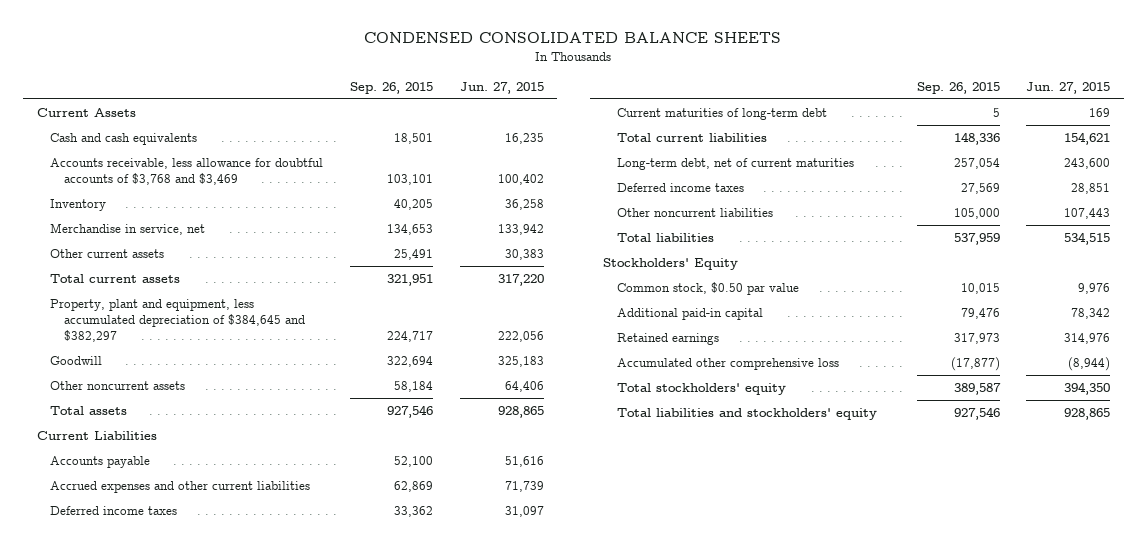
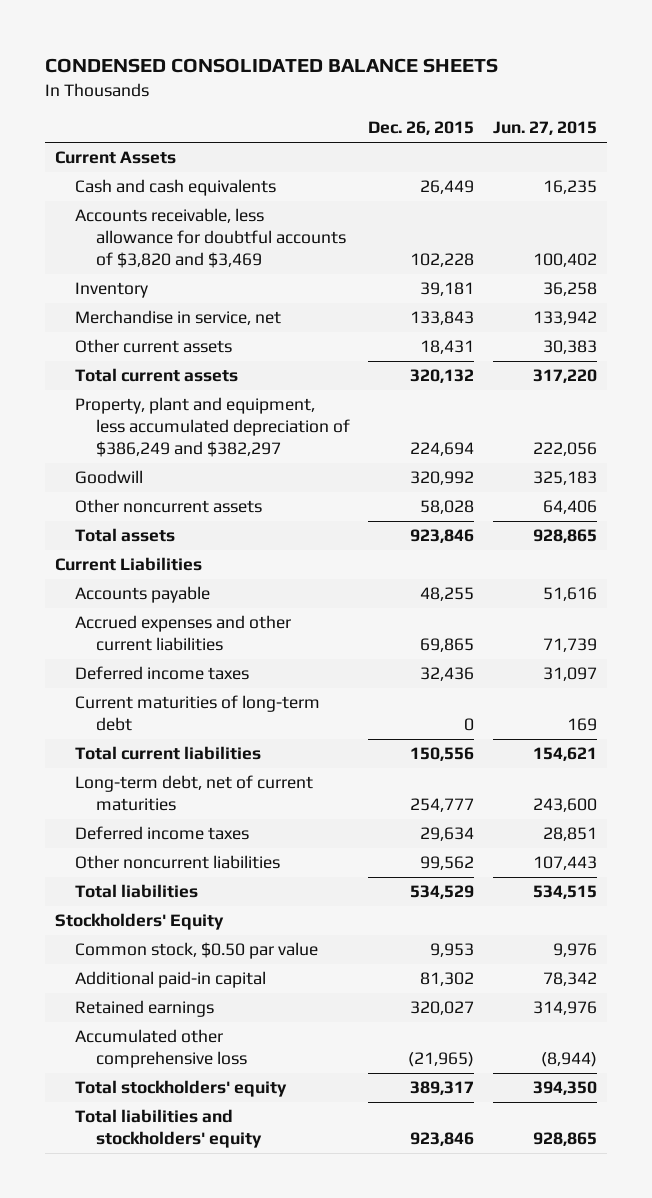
- | Sep. 26, 2015 | Jun. 27, 2015
+ | Dec. 26, 2015 | Jun. 27, 2015
- Accounts receivable, less allowance for doubtful accounts of $3,768 and $3,469 | 103,101 | 100,402
+ Accounts receivable, less allowance for doubtful accounts of $3,820 and $3,469 | 102,228 | 100,402
- Property, plant and equipment, less accumulated depreciation of $384,645 and $382,297 | 224,717 | 222,056
+ Property, plant and equipment, less accumulated depreciation of $386,249 and $382,297 | 224,694 | 222,056

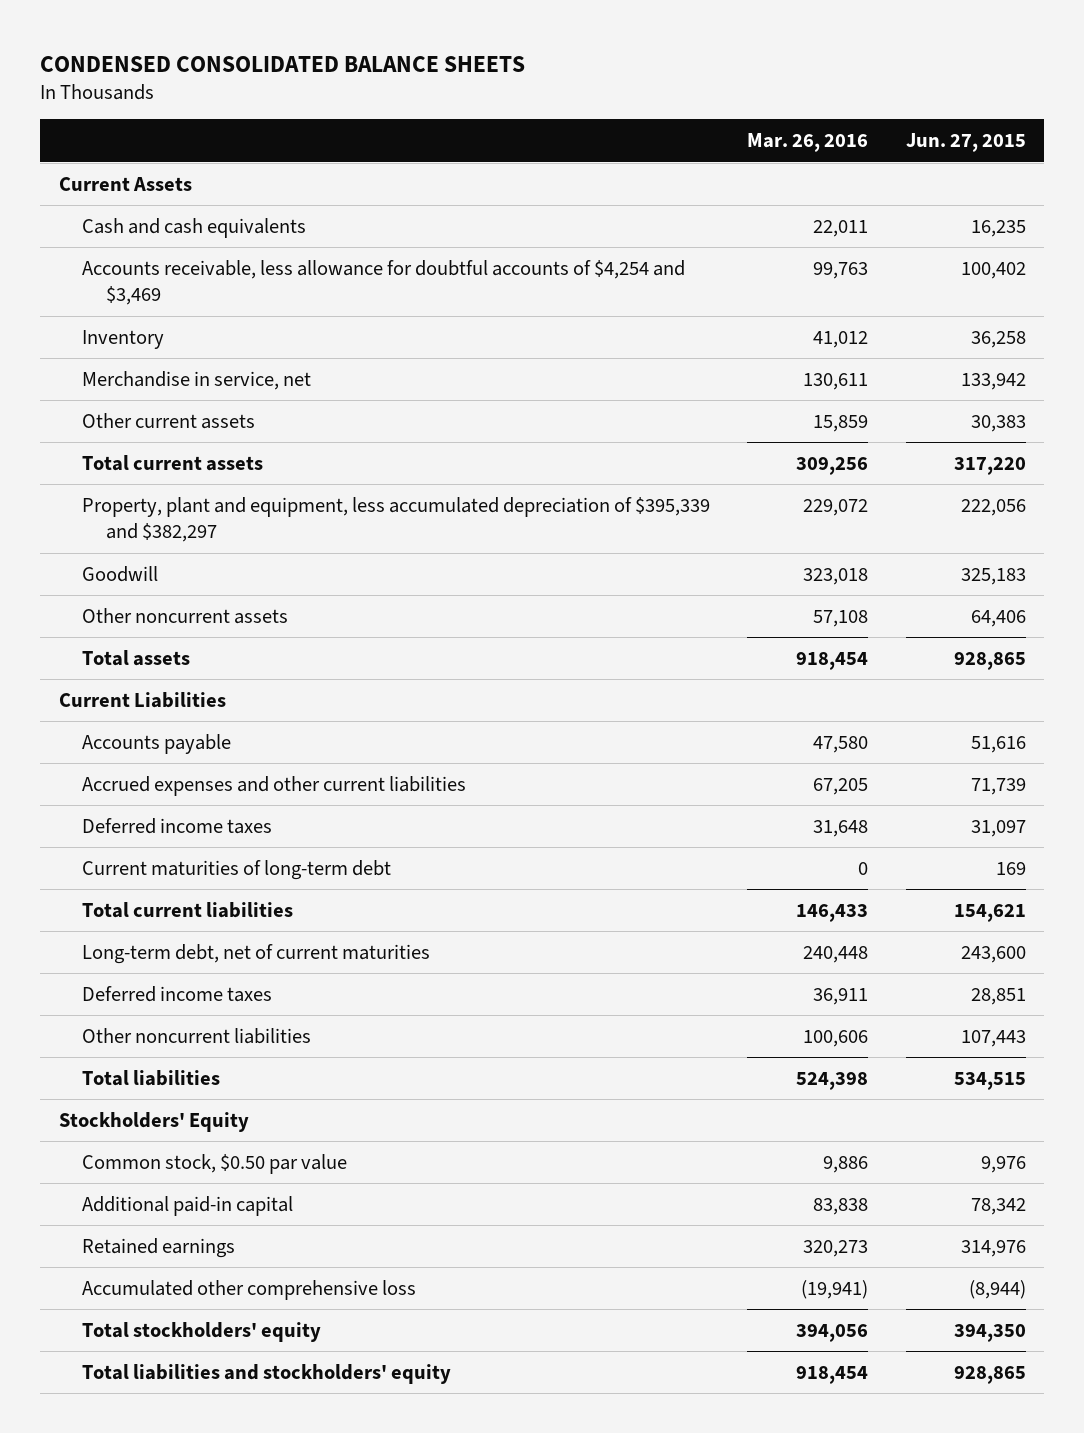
- | Dec. 26, 2015 | Jun. 27, 2015
+ | Mar. 26, 2016 | Jun. 27, 2015
- Accounts receivable, less allowance for doubtful accounts of $3,820 and $3,469 | 102,228 | 100,402
+ Accounts receivable, less allowance for doubtful accounts of $4,254 and $3,469 | 99,763 | 100,402
- Property, plant and equipment, less accumulated depreciation of $386,249 and $382,297 | 224,694 | 222,056
+ Property, plant and equipment, less accumulated depreciation of $395,339 and $382,297 | 229,072 | 222,056

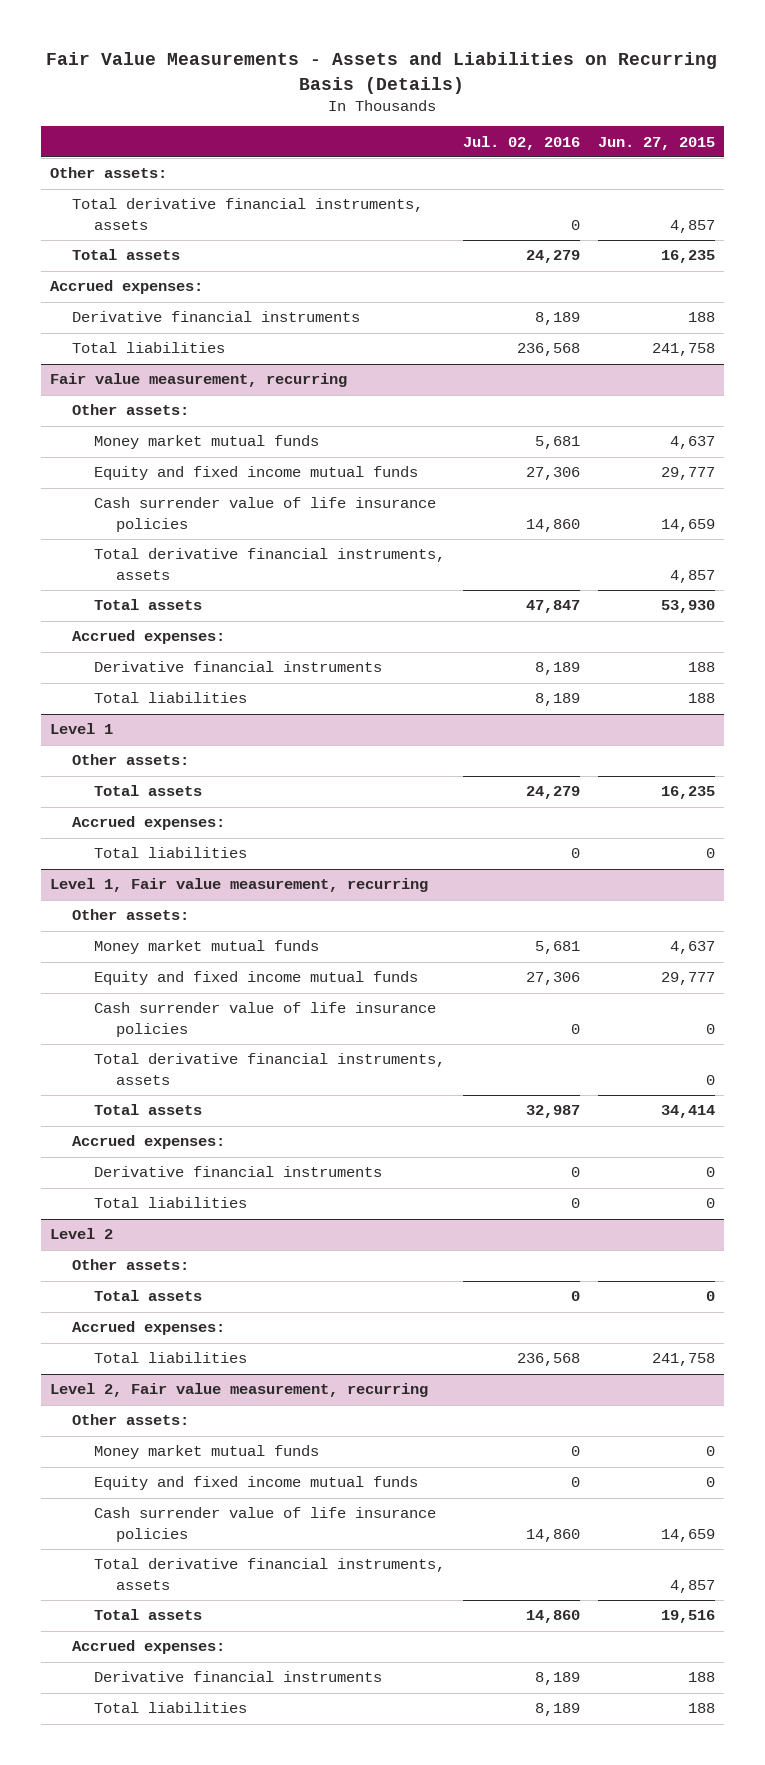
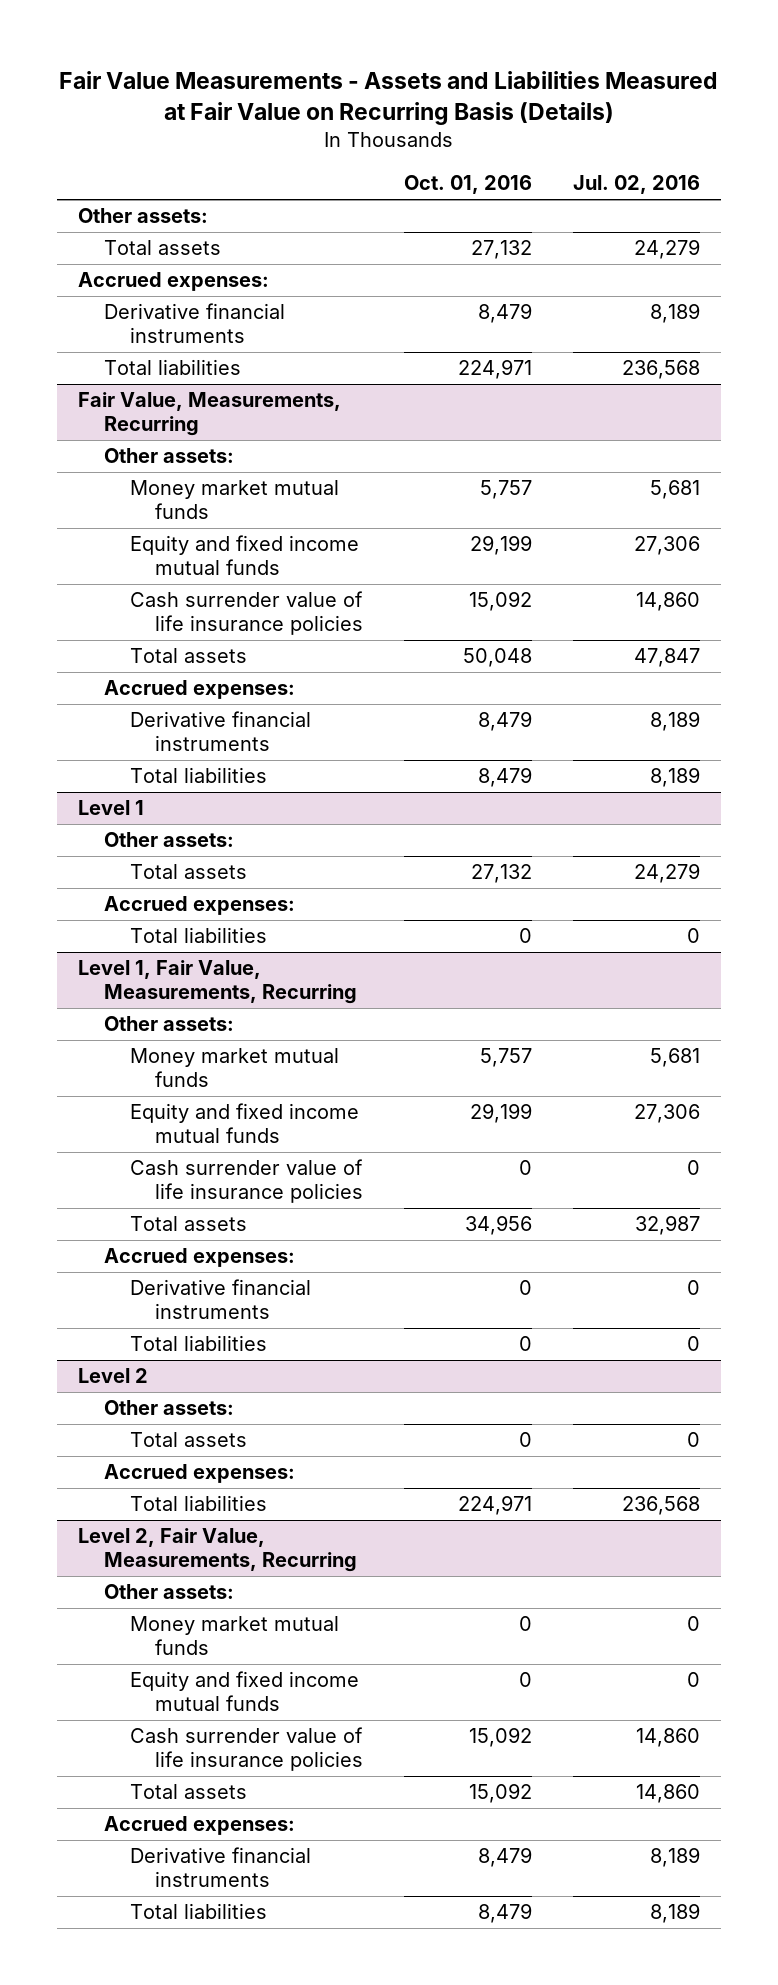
- Fair Value Measurements - Assets and Liabilities on Recurring Basis (Details)
+ Fair Value Measurements - Assets and Liabilities Measured at Fair Value on Recurring Basis (Details)
- | Jul. 02, 2016 | Jun. 27, 2015
+ | Oct. 01, 2016 | Jul. 02, 2016
- Total derivative financial instruments, assets | 0 | 4,857
- Fair value measurement, recurring
+ Fair Value, Measurements, Recurring
- Total derivative financial instruments, assets | | 4,857
- Level 1, Fair value measurement, recurring
+ Level 1, Fair Value, Measurements, Recurring
- Total derivative financial instruments, assets | | 0
- Level 2, Fair value measurement, recurring
+ Level 2, Fair Value, Measurements, Recurring
- Total derivative financial instruments, assets | | 4,857

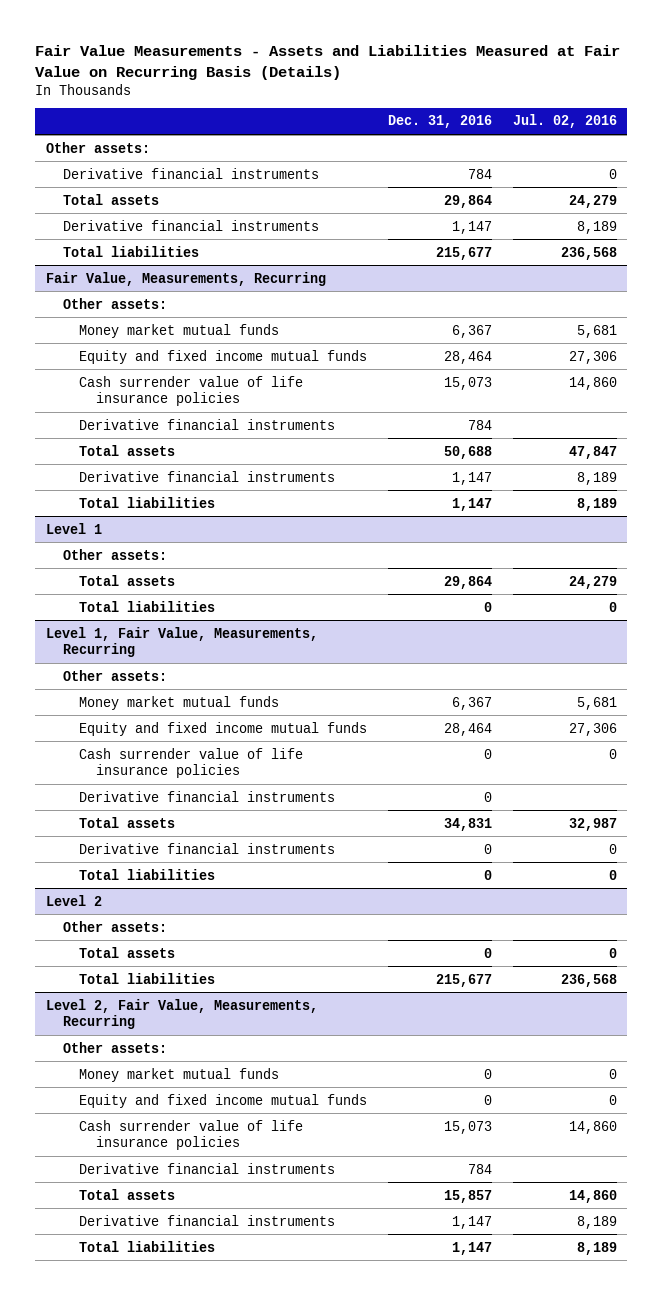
- | Oct. 01, 2016 | Jul. 02, 2016
+ | Dec. 31, 2016 | Jul. 02, 2016
+ Derivative financial instruments | 784 | 0
- Accrued expenses:
@ Fair Value, Measurements, Recurring
+ Derivative financial instruments | 784 |
- Accrued expenses:
@ Level 1
- Accrued expenses:
@ Level 1, Fair Value, Measurements, Recurring
+ Derivative financial instruments | 0 |
- Accrued expenses:
@ Level 2
- Accrued expenses:
@ Level 2, Fair Value, Measurements, Recurring
+ Derivative financial instruments | 784 |
- Accrued expenses:

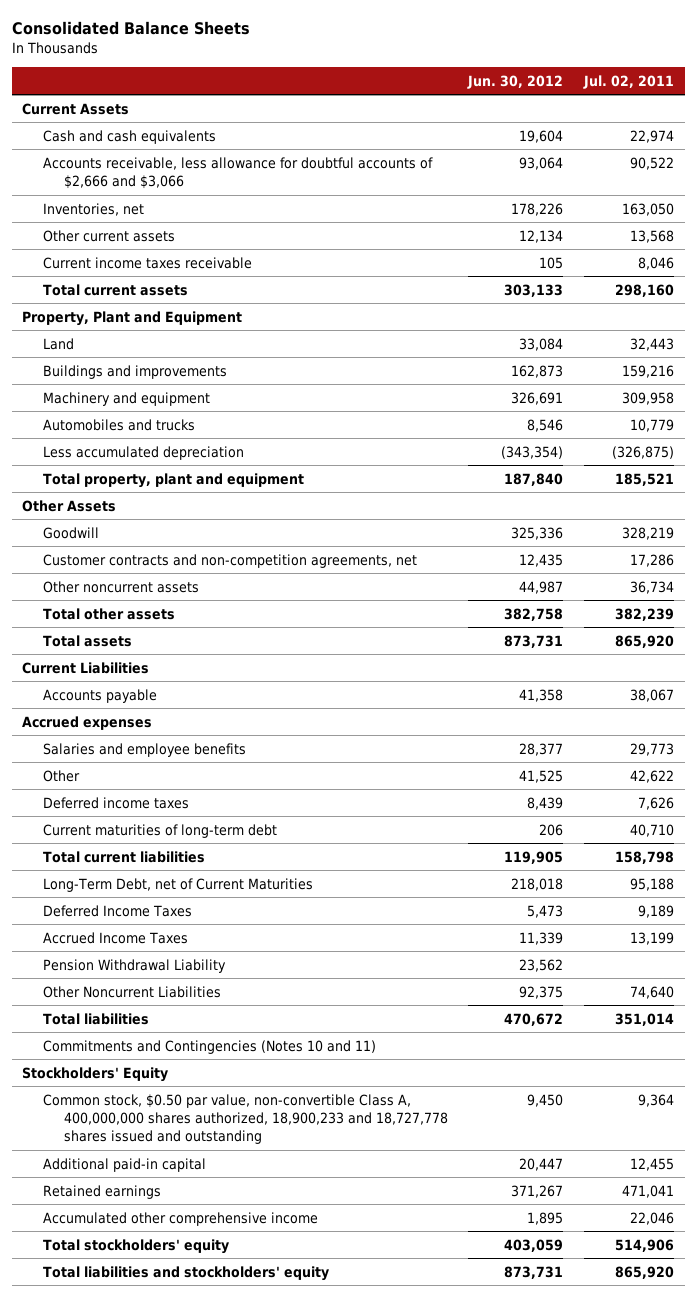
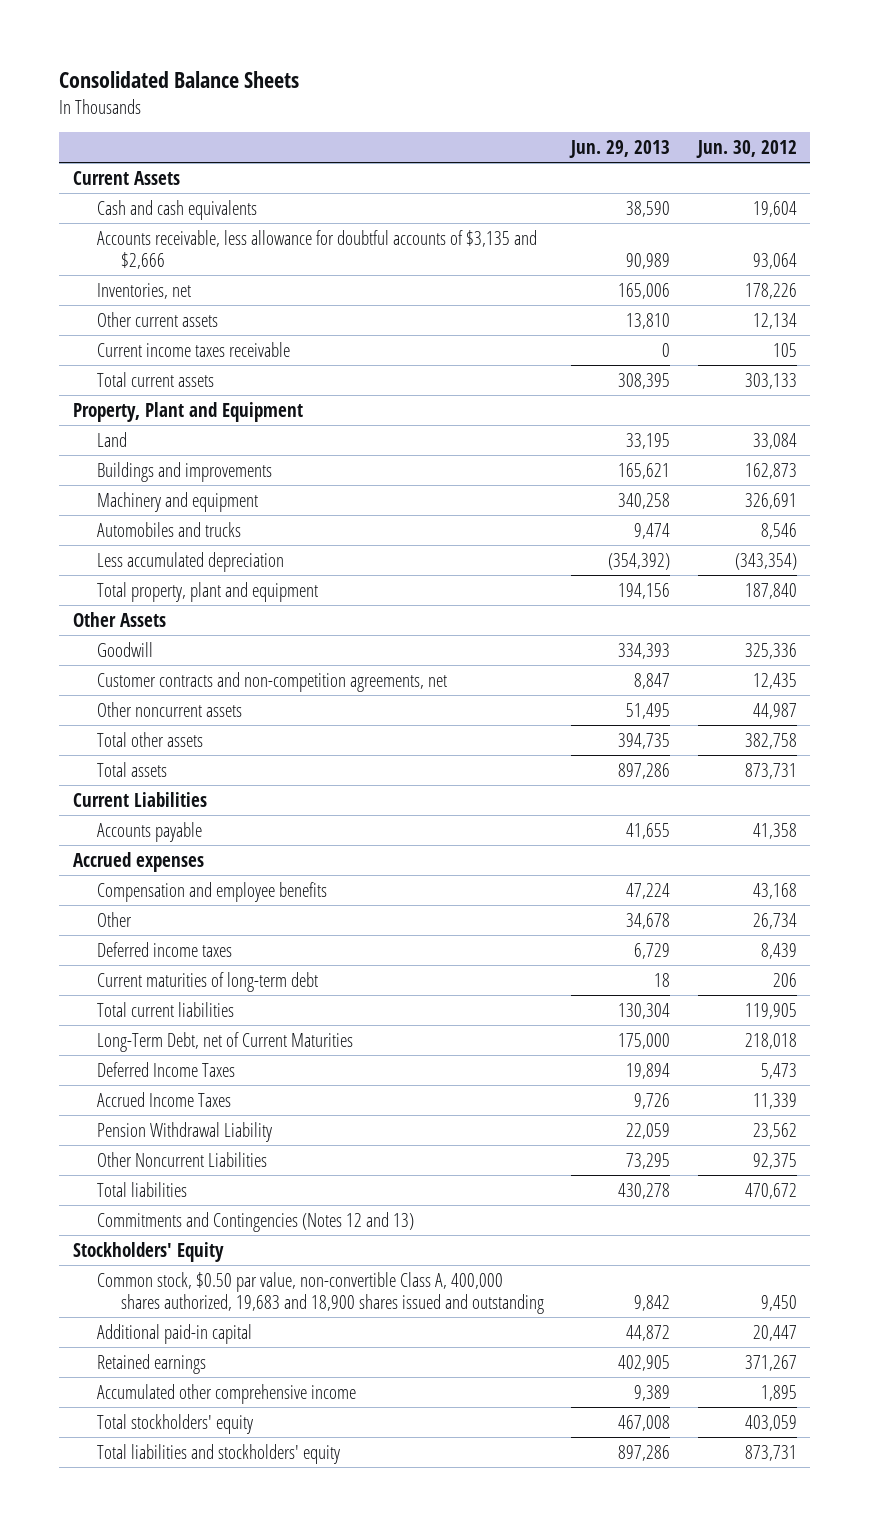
- | Jun. 30, 2012 | Jul. 02, 2011
+ | Jun. 29, 2013 | Jun. 30, 2012
- Accounts receivable, less allowance for doubtful accounts of $2,666 and $3,066 | 93,064 | 90,522
+ Accounts receivable, less allowance for doubtful accounts of $3,135 and $2,666 | 90,989 | 93,064
- Salaries and employee benefits | 28,377 | 29,773
- Other | 41,525 | 42,622
+ Compensation and employee benefits | 47,224 | 43,168
+ Other | 34,678 | 26,734
- Commitments and Contingencies (Notes 10 and 11)
+ Commitments and Contingencies (Notes 12 and 13)
- Common stock, $0.50 par value, non-convertible Class A, 400,000,000 shares authorized, 18,900,233 and 18,727,778 shares issued and outstanding | 9,450 | 9,364
+ Common stock, $0.50 par value, non-convertible Class A, 400,000 shares authorized, 19,683 and 18,900 shares issued and outstanding | 9,842 | 9,450

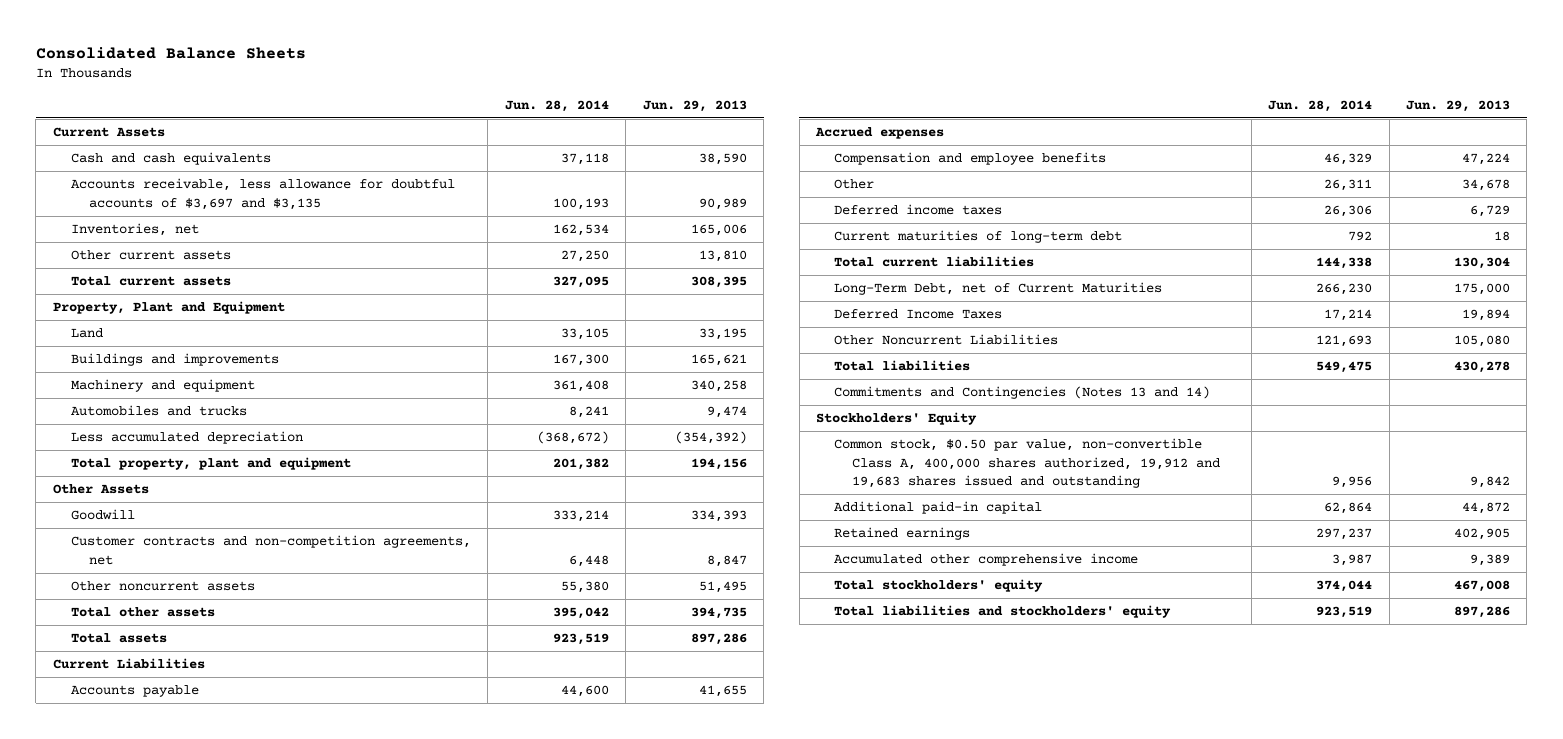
- | Jun. 29, 2013 | Jun. 30, 2012
+ | Jun. 28, 2014 | Jun. 29, 2013
- Accounts receivable, less allowance for doubtful accounts of $3,135 and $2,666 | 90,989 | 93,064
+ Accounts receivable, less allowance for doubtful accounts of $3,697 and $3,135 | 100,193 | 90,989
- Current income taxes receivable | 0 | 105
- Accrued Income Taxes | 9,726 | 11,339
- Pension Withdrawal Liability | 22,059 | 23,562
- Other Noncurrent Liabilities | 73,295 | 92,375
+ Other Noncurrent Liabilities | 121,693 | 105,080
- Commitments and Contingencies (Notes 12 and 13)
+ Commitments and Contingencies (Notes 13 and 14)
- Common stock, $0.50 par value, non-convertible Class A, 400,000 shares authorized, 19,683 and 18,900 shares issued and outstanding | 9,842 | 9,450
+ Common stock, $0.50 par value, non-convertible Class A, 400,000 shares authorized, 19,912 and 19,683 shares issued and outstanding | 9,956 | 9,842

